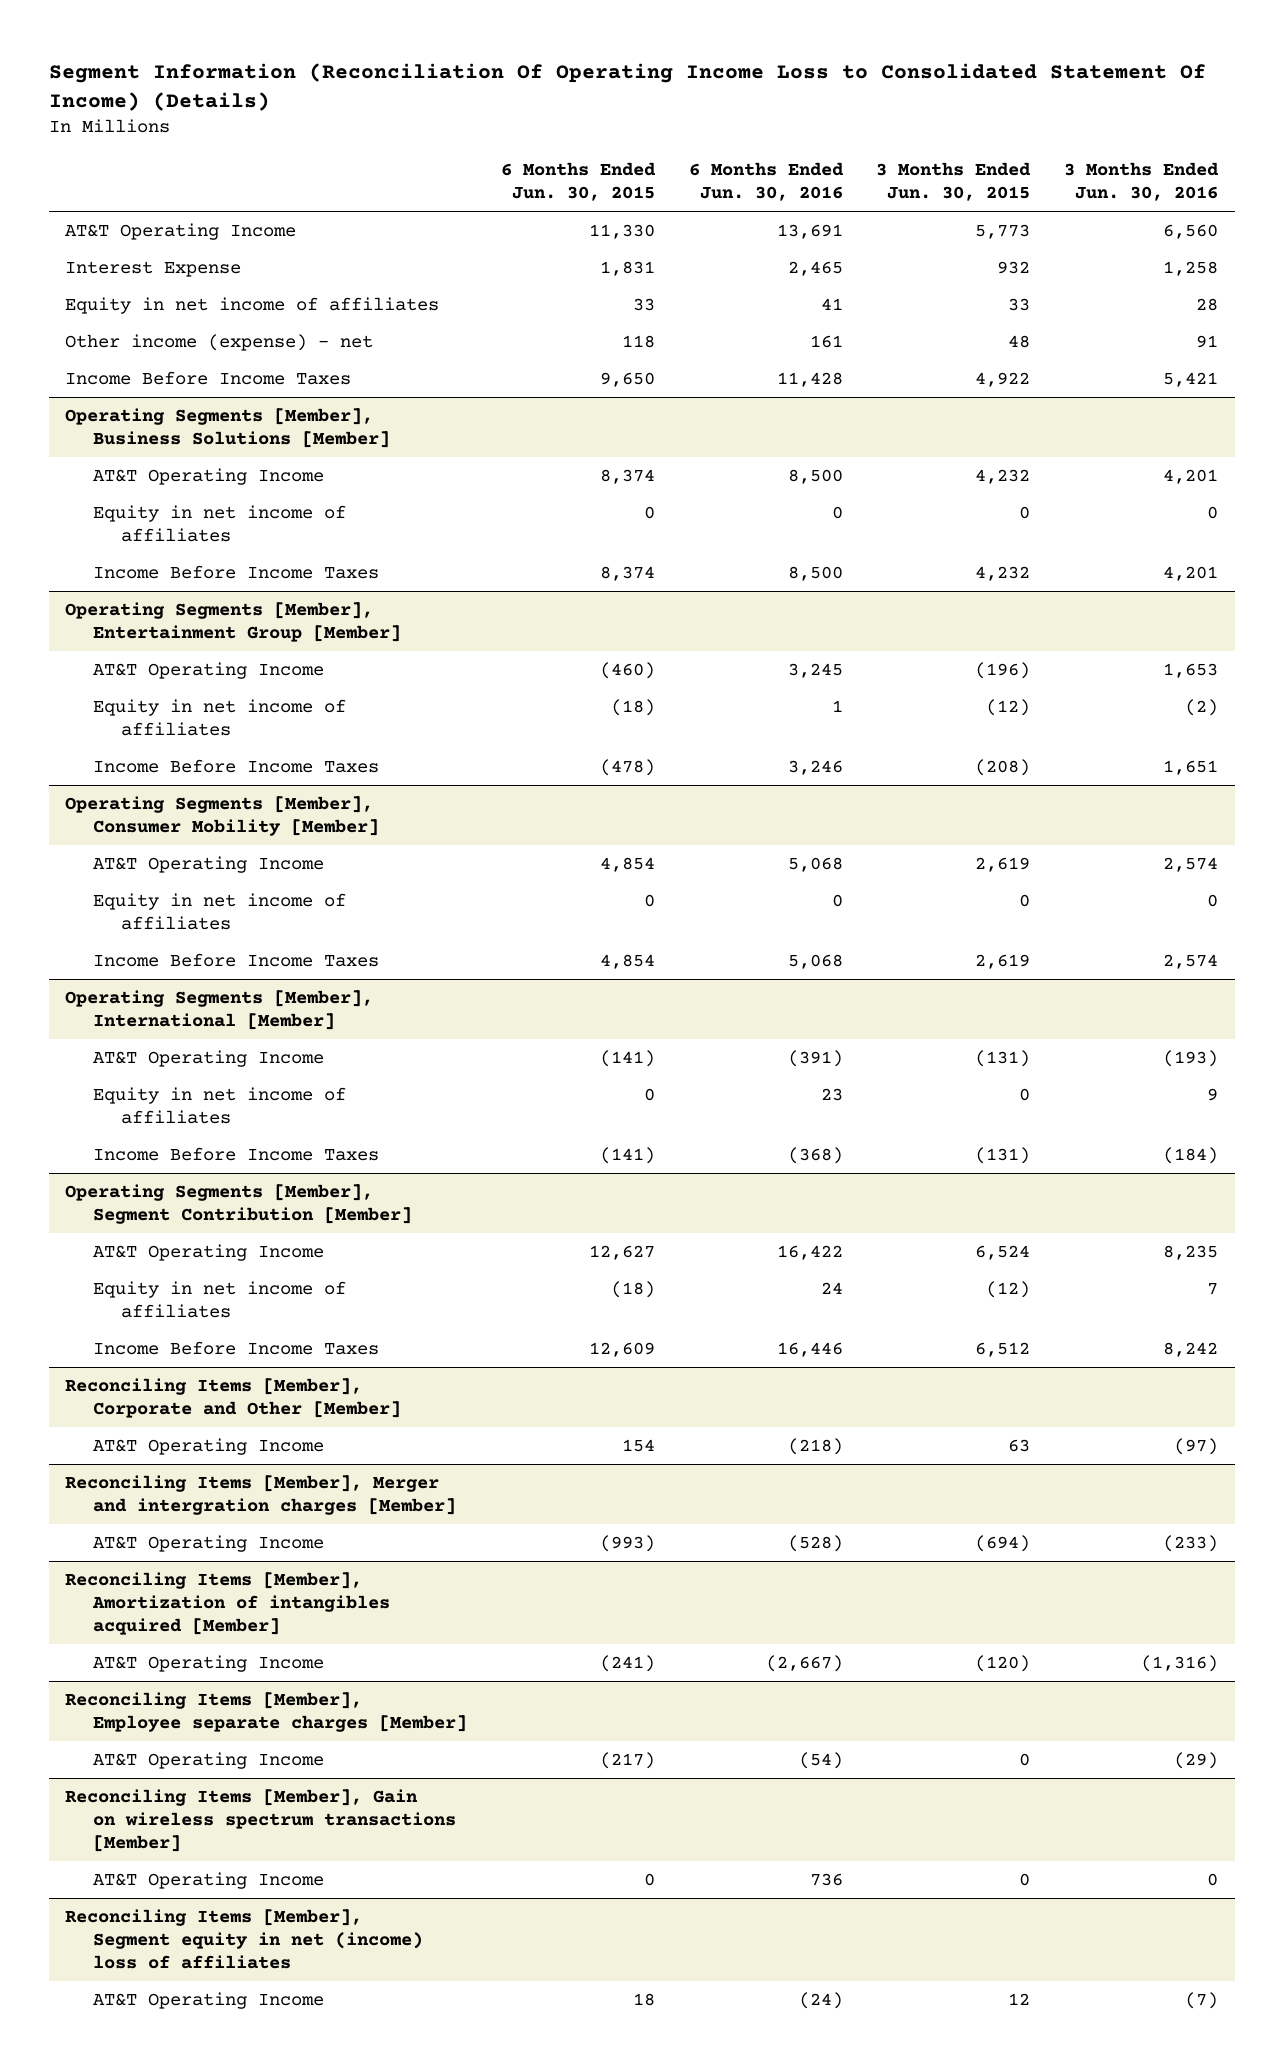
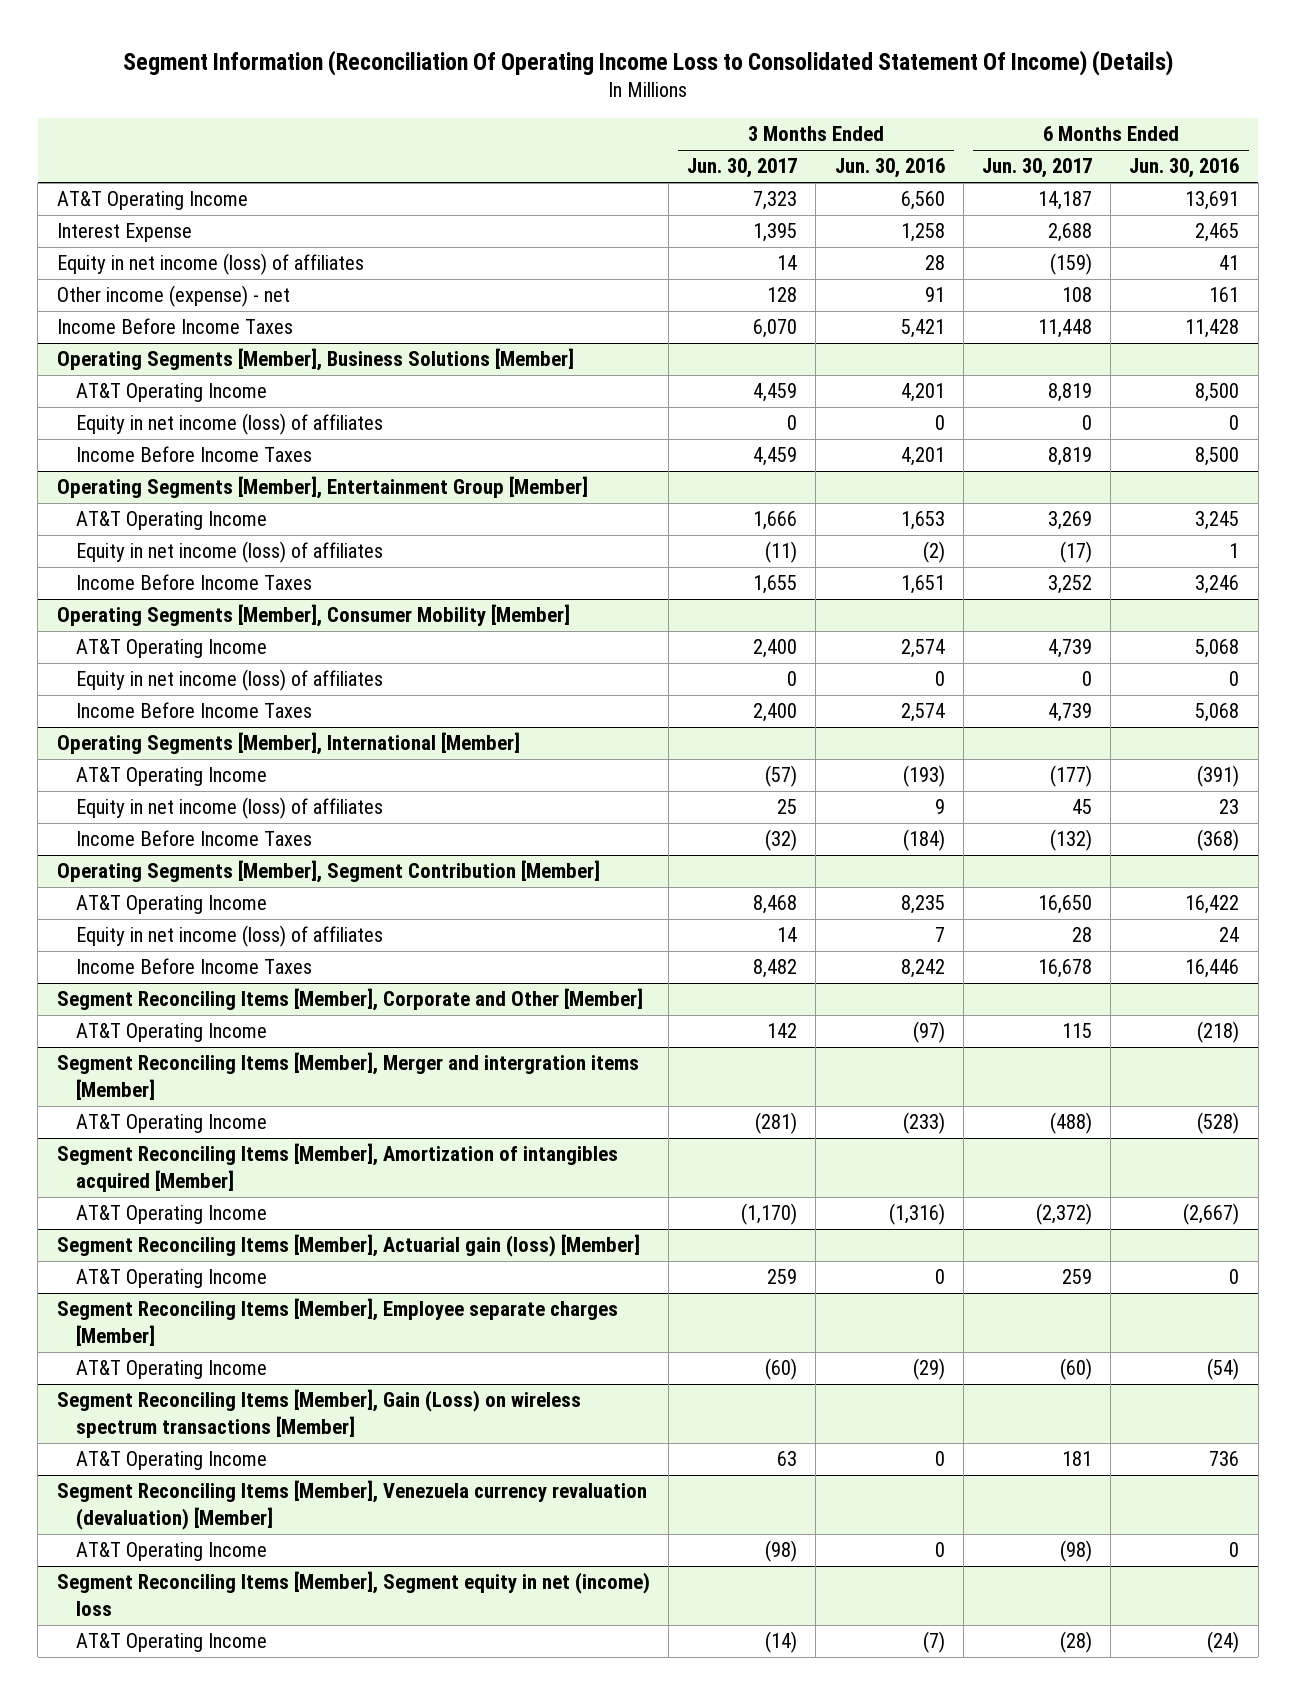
- | 6 Months Ended Jun. 30, 2015 | 6 Months Ended Jun. 30, 2016 | 3 Months Ended Jun. 30, 2015 | 3 Months Ended Jun. 30, 2016
+ | 3 Months Ended Jun. 30, 2017 | 3 Months Ended Jun. 30, 2016 | 6 Months Ended Jun. 30, 2017 | 6 Months Ended Jun. 30, 2016
- Equity in net income of affiliates | 33 | 41 | 33 | 28
+ Equity in net income (loss) of affiliates | 14 | 28 | (159) | 41
@ Operating Segments [Member], Business Solutions [Member]
- Equity in net income of affiliates | 0 | 0 | 0 | 0
+ Equity in net income (loss) of affiliates | 0 | 0 | 0 | 0
@ Operating Segments [Member], Entertainment Group [Member]
- Equity in net income of affiliates | (18) | 1 | (12) | (2)
+ Equity in net income (loss) of affiliates | (11) | (2) | (17) | 1
@ Operating Segments [Member], Consumer Mobility [Member]
- Equity in net income of affiliates | 0 | 0 | 0 | 0
+ Equity in net income (loss) of affiliates | 0 | 0 | 0 | 0
@ Operating Segments [Member], International [Member]
- Equity in net income of affiliates | 0 | 23 | 0 | 9
+ Equity in net income (loss) of affiliates | 25 | 9 | 45 | 23
@ Operating Segments [Member], Segment Contribution [Member]
- Equity in net income of affiliates | (18) | 24 | (12) | 7
+ Equity in net income (loss) of affiliates | 14 | 7 | 28 | 24
- Reconciling Items [Member], Corporate and Other [Member]
+ Segment Reconciling Items [Member], Corporate and Other [Member]
- Reconciling Items [Member], Merger and intergration charges [Member]
+ Segment Reconciling Items [Member], Merger and intergration items [Member]
- Reconciling Items [Member], Amortization of intangibles acquired [Member]
+ Segment Reconciling Items [Member], Amortization of intangibles acquired [Member]
- Reconciling Items [Member], Employee separate charges [Member]
+ Segment Reconciling Items [Member], Actuarial gain (loss) [Member]
+ AT&T Operating Income | 259 | 0 | 259 | 0
+ Segment Reconciling Items [Member], Employee separate charges [Member]
- Reconciling Items [Member], Gain on wireless spectrum transactions [Member]
+ Segment Reconciling Items [Member], Gain (Loss) on wireless spectrum transactions [Member]
- Reconciling Items [Member], Segment equity in net (income) loss of affiliates
+ Segment Reconciling Items [Member], Venezuela currency revaluation (devaluation) [Member]
+ AT&T Operating Income | (98) | 0 | (98) | 0
+ Segment Reconciling Items [Member], Segment equity in net (income) loss

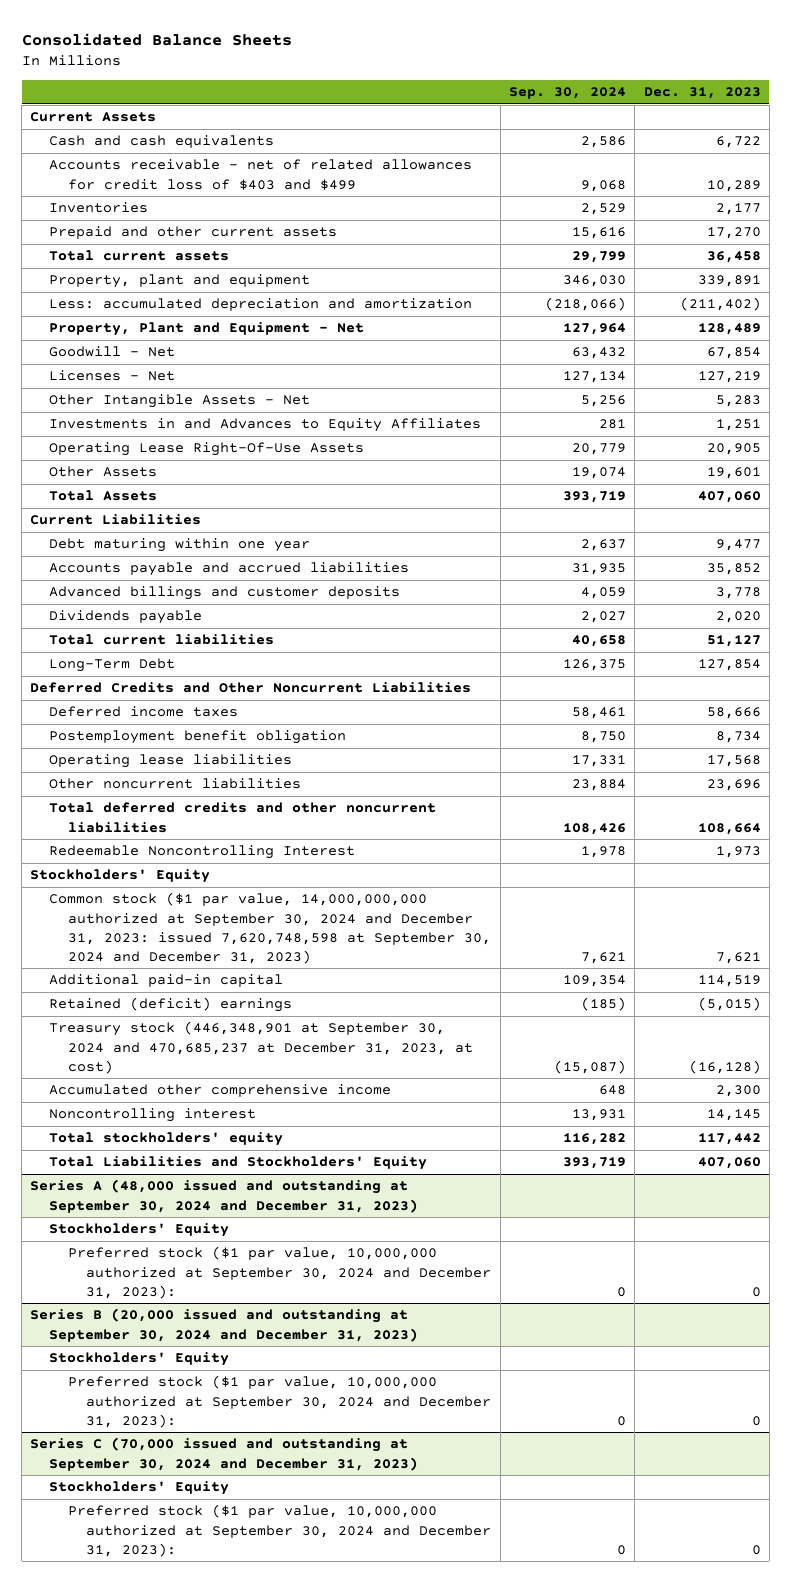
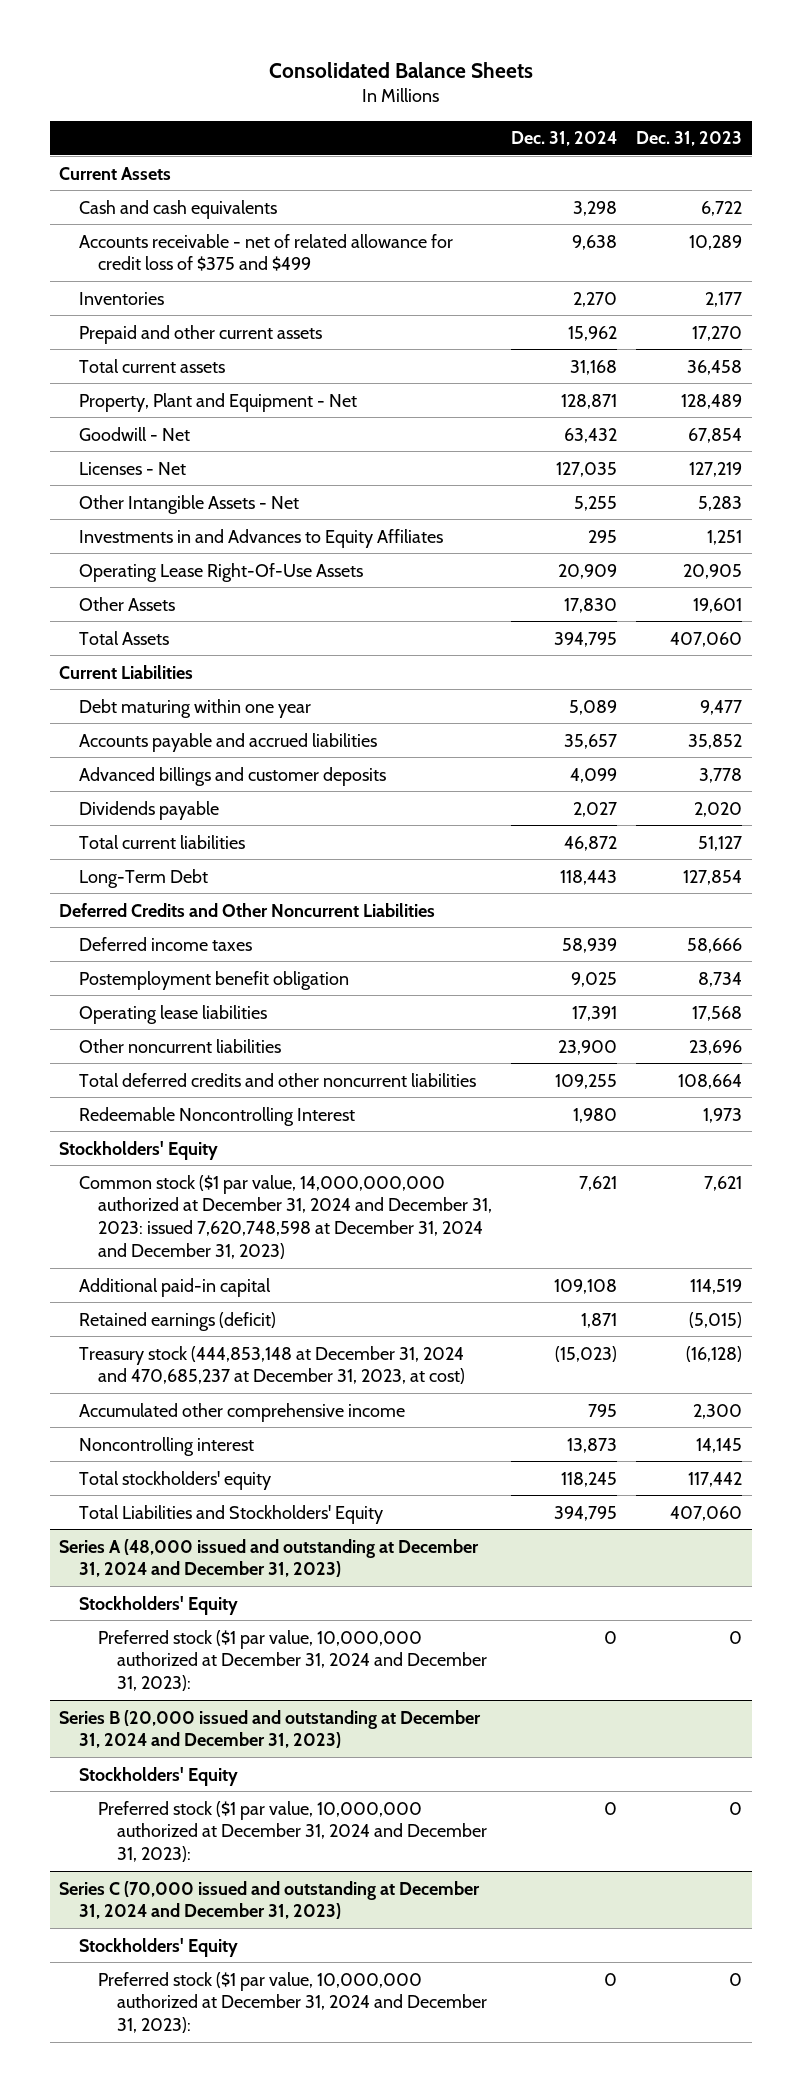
- | Sep. 30, 2024 | Dec. 31, 2023
+ | Dec. 31, 2024 | Dec. 31, 2023
- Accounts receivable - net of related allowances for credit loss of $403 and $499 | 9,068 | 10,289
+ Accounts receivable - net of related allowance for credit loss of $375 and $499 | 9,638 | 10,289
- Property, plant and equipment | 346,030 | 339,891
- Less: accumulated depreciation and amortization | (218,066) | (211,402)
- Common stock ($1 par value, 14,000,000,000 authorized at September 30, 2024 and December 31, 2023: issued 7,620,748,598 at September 30, 2024 and December 31, 2023) | 7,621 | 7,621
+ Common stock ($1 par value, 14,000,000,000 authorized at December 31, 2024 and December 31, 2023: issued 7,620,748,598 at December 31, 2024 and December 31, 2023) | 7,621 | 7,621
- Retained (deficit) earnings | (185) | (5,015)
- Treasury stock (446,348,901 at September 30, 2024 and 470,685,237 at December 31, 2023, at cost) | (15,087) | (16,128)
+ Retained earnings (deficit) | 1,871 | (5,015)
+ Treasury stock (444,853,148 at December 31, 2024 and 470,685,237 at December 31, 2023, at cost) | (15,023) | (16,128)
- Series A (48,000 issued and outstanding at September 30, 2024 and December 31, 2023)
+ Series A (48,000 issued and outstanding at December 31, 2024 and December 31, 2023)
- Preferred stock ($1 par value, 10,000,000 authorized at September 30, 2024 and December 31, 2023): | 0 | 0
- Series B (20,000 issued and outstanding at September 30, 2024 and December 31, 2023)
+ Preferred stock ($1 par value, 10,000,000 authorized at December 31, 2024 and December 31, 2023): | 0 | 0
+ Series B (20,000 issued and outstanding at December 31, 2024 and December 31, 2023)
- Preferred stock ($1 par value, 10,000,000 authorized at September 30, 2024 and December 31, 2023): | 0 | 0
- Series C (70,000 issued and outstanding at September 30, 2024 and December 31, 2023)
+ Preferred stock ($1 par value, 10,000,000 authorized at December 31, 2024 and December 31, 2023): | 0 | 0
+ Series C (70,000 issued and outstanding at December 31, 2024 and December 31, 2023)
- Preferred stock ($1 par value, 10,000,000 authorized at September 30, 2024 and December 31, 2023): | 0 | 0
+ Preferred stock ($1 par value, 10,000,000 authorized at December 31, 2024 and December 31, 2023): | 0 | 0

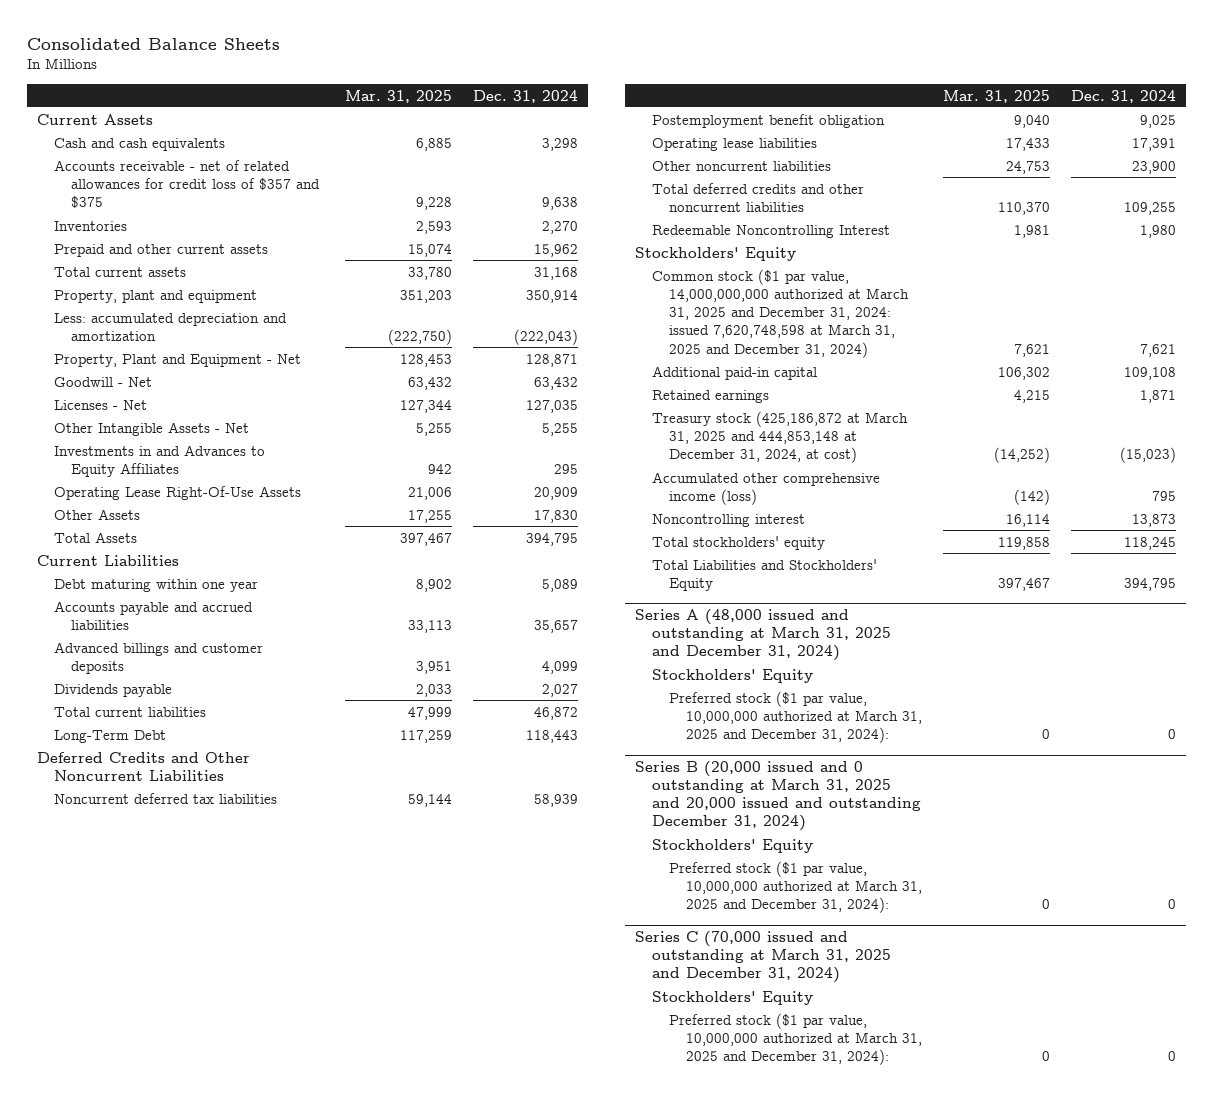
- | Dec. 31, 2024 | Dec. 31, 2023
+ | Mar. 31, 2025 | Dec. 31, 2024
- Accounts receivable - net of related allowance for credit loss of $375 and $499 | 9,638 | 10,289
+ Accounts receivable - net of related allowances for credit loss of $357 and $375 | 9,228 | 9,638
+ Property, plant and equipment | 351,203 | 350,914
+ Less: accumulated depreciation and amortization | (222,750) | (222,043)
- Deferred income taxes | 58,939 | 58,666
+ Noncurrent deferred tax liabilities | 59,144 | 58,939
- Common stock ($1 par value, 14,000,000,000 authorized at December 31, 2024 and December 31, 2023: issued 7,620,748,598 at December 31, 2024 and December 31, 2023) | 7,621 | 7,621
+ Common stock ($1 par value, 14,000,000,000 authorized at March 31, 2025 and December 31, 2024: issued 7,620,748,598 at March 31, 2025 and December 31, 2024) | 7,621 | 7,621
- Retained earnings (deficit) | 1,871 | (5,015)
- Treasury stock (444,853,148 at December 31, 2024 and 470,685,237 at December 31, 2023, at cost) | (15,023) | (16,128)
- Accumulated other comprehensive income | 795 | 2,300
+ Retained earnings | 4,215 | 1,871
+ Treasury stock (425,186,872 at March 31, 2025 and 444,853,148 at December 31, 2024, at cost) | (14,252) | (15,023)
+ Accumulated other comprehensive income (loss) | (142) | 795
- Series A (48,000 issued and outstanding at December 31, 2024 and December 31, 2023)
+ Series A (48,000 issued and outstanding at March 31, 2025 and December 31, 2024)
- Preferred stock ($1 par value, 10,000,000 authorized at December 31, 2024 and December 31, 2023): | 0 | 0
- Series B (20,000 issued and outstanding at December 31, 2024 and December 31, 2023)
+ Preferred stock ($1 par value, 10,000,000 authorized at March 31, 2025 and December 31, 2024): | 0 | 0
+ Series B (20,000 issued and 0 outstanding at March 31, 2025 and 20,000 issued and outstanding December 31, 2024)
- Preferred stock ($1 par value, 10,000,000 authorized at December 31, 2024 and December 31, 2023): | 0 | 0
- Series C (70,000 issued and outstanding at December 31, 2024 and December 31, 2023)
+ Preferred stock ($1 par value, 10,000,000 authorized at March 31, 2025 and December 31, 2024): | 0 | 0
+ Series C (70,000 issued and outstanding at March 31, 2025 and December 31, 2024)
- Preferred stock ($1 par value, 10,000,000 authorized at December 31, 2024 and December 31, 2023): | 0 | 0
+ Preferred stock ($1 par value, 10,000,000 authorized at March 31, 2025 and December 31, 2024): | 0 | 0

